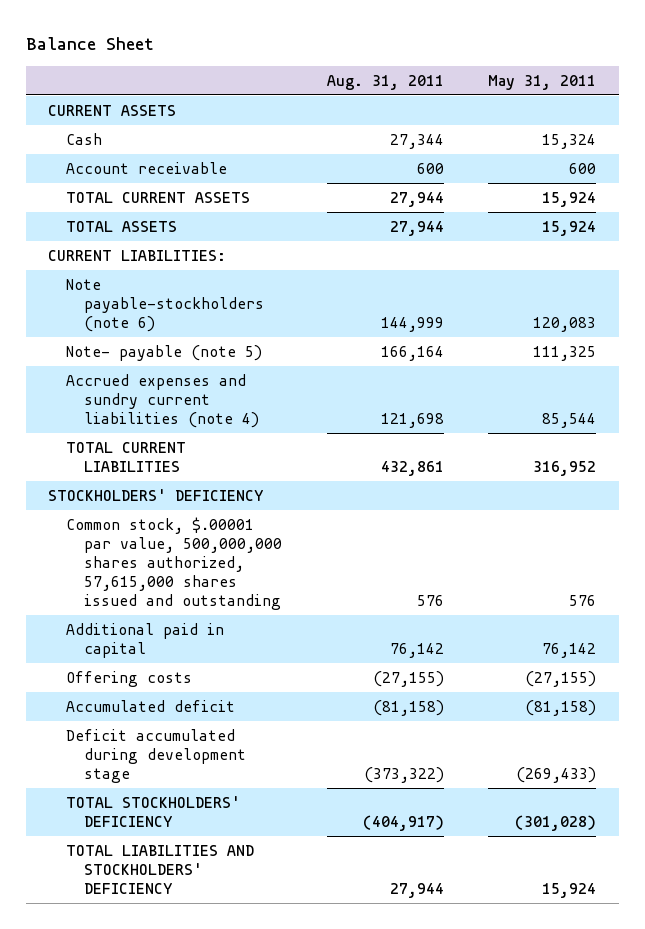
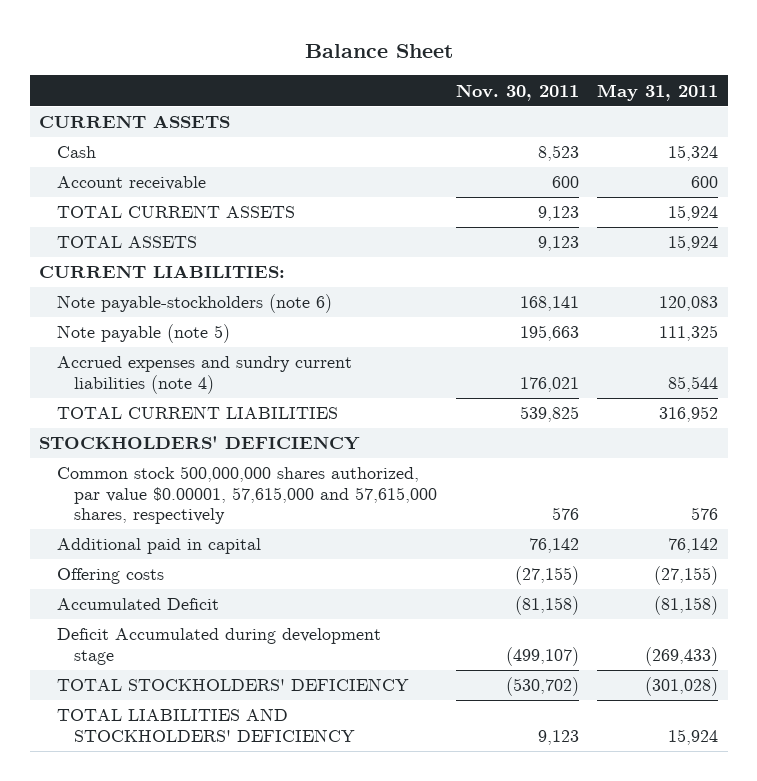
- | Aug. 31, 2011 | May 31, 2011
+ | Nov. 30, 2011 | May 31, 2011
- Note- payable (note 5) | 166,164 | 111,325
+ Note payable (note 5) | 195,663 | 111,325
- Common stock, $.00001 par value, 500,000,000 shares authorized, 57,615,000 shares issued and outstanding | 576 | 576
+ Common stock 500,000,000 shares authorized, par value $0.00001, 57,615,000 and 57,615,000 shares, respectively | 576 | 576
- Accumulated deficit | (81,158) | (81,158)
- Deficit accumulated during development stage | (373,322) | (269,433)
+ Accumulated Deficit | (81,158) | (81,158)
+ Deficit Accumulated during development stage | (499,107) | (269,433)

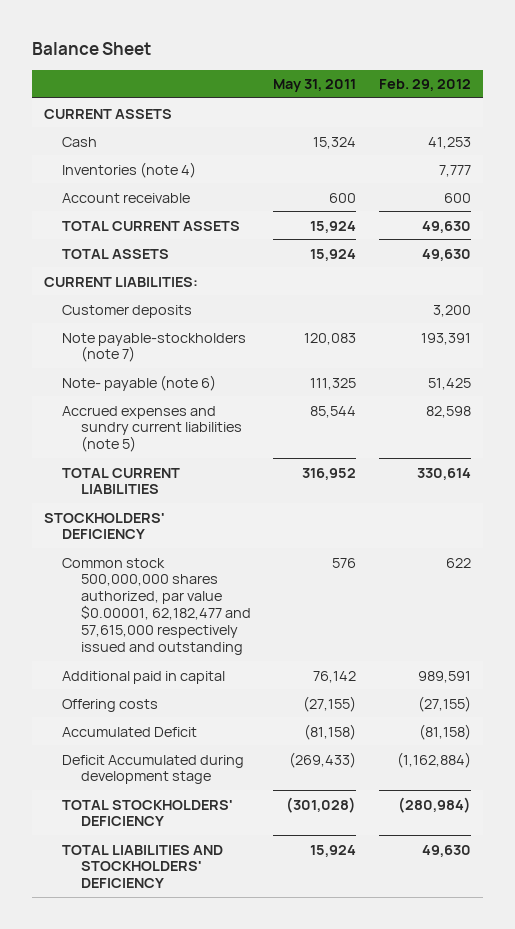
- | Nov. 30, 2011 | May 31, 2011
+ | May 31, 2011 | Feb. 29, 2012
+ Inventories (note 4) | | 7,777
- Note payable-stockholders (note 6) | 168,141 | 120,083
- Note payable (note 5) | 195,663 | 111,325
- Accrued expenses and sundry current liabilities (note 4) | 176,021 | 85,544
+ Customer deposits | | 3,200
+ Note payable-stockholders (note 7) | 120,083 | 193,391
+ Note- payable (note 6) | 111,325 | 51,425
+ Accrued expenses and sundry current liabilities (note 5) | 85,544 | 82,598
- Common stock 500,000,000 shares authorized, par value $0.00001, 57,615,000 and 57,615,000 shares, respectively | 576 | 576
+ Common stock 500,000,000 shares authorized, par value $0.00001, 62,182,477 and 57,615,000 respectively issued and outstanding | 576 | 622

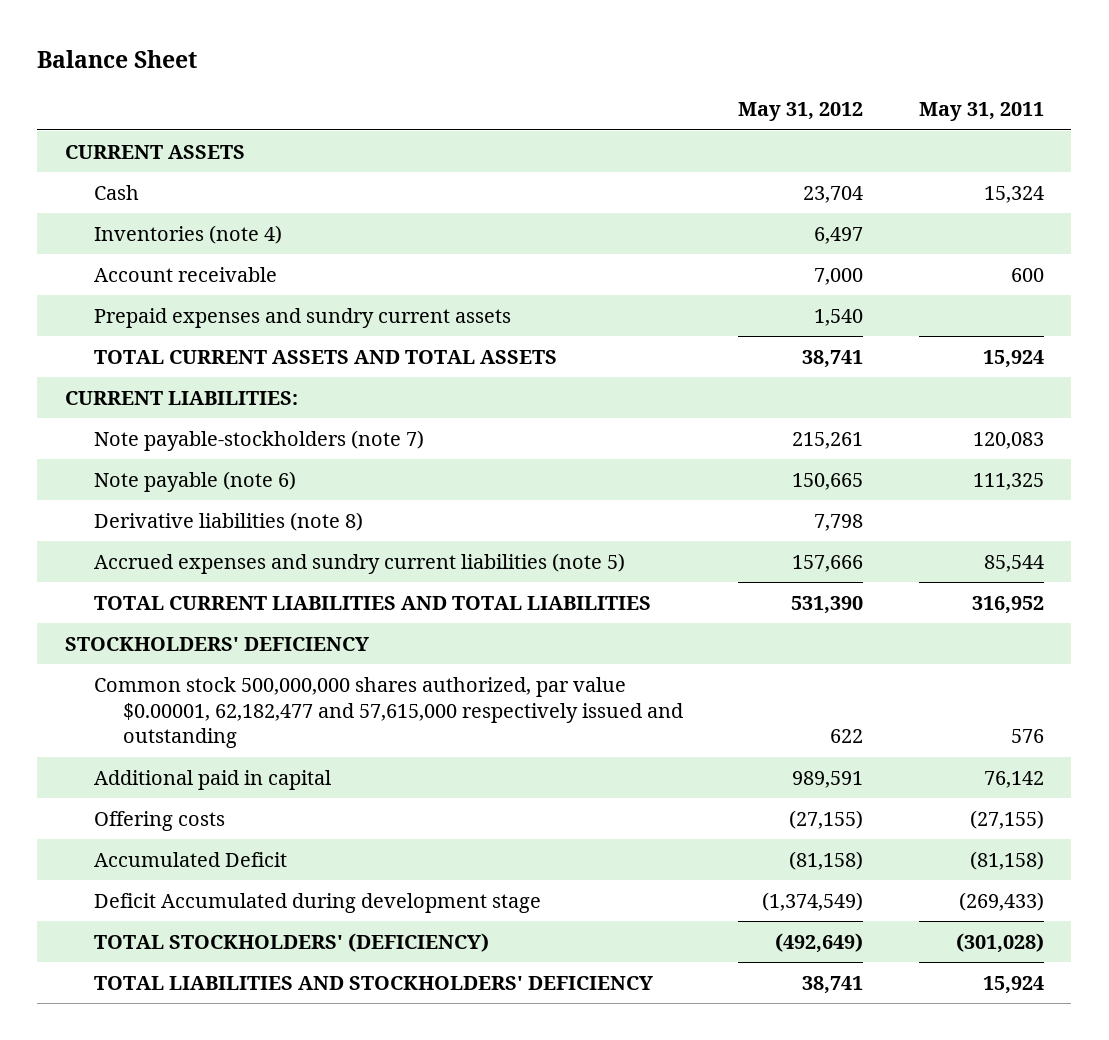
- | May 31, 2011 | Feb. 29, 2012
+ | May 31, 2012 | May 31, 2011
- TOTAL CURRENT ASSETS | 15,924 | 49,630
- TOTAL ASSETS | 15,924 | 49,630
+ Prepaid expenses and sundry current assets | 1,540 |
+ TOTAL CURRENT ASSETS AND TOTAL ASSETS | 38,741 | 15,924
- Customer deposits | | 3,200
- Note- payable (note 6) | 111,325 | 51,425
+ Note payable (note 6) | 150,665 | 111,325
+ Derivative liabilities (note 8) | 7,798 |
- TOTAL CURRENT LIABILITIES | 316,952 | 330,614
+ TOTAL CURRENT LIABILITIES AND TOTAL LIABILITIES | 531,390 | 316,952
- TOTAL STOCKHOLDERS' DEFICIENCY | (301,028) | (280,984)
+ TOTAL STOCKHOLDERS' (DEFICIENCY) | (492,649) | (301,028)

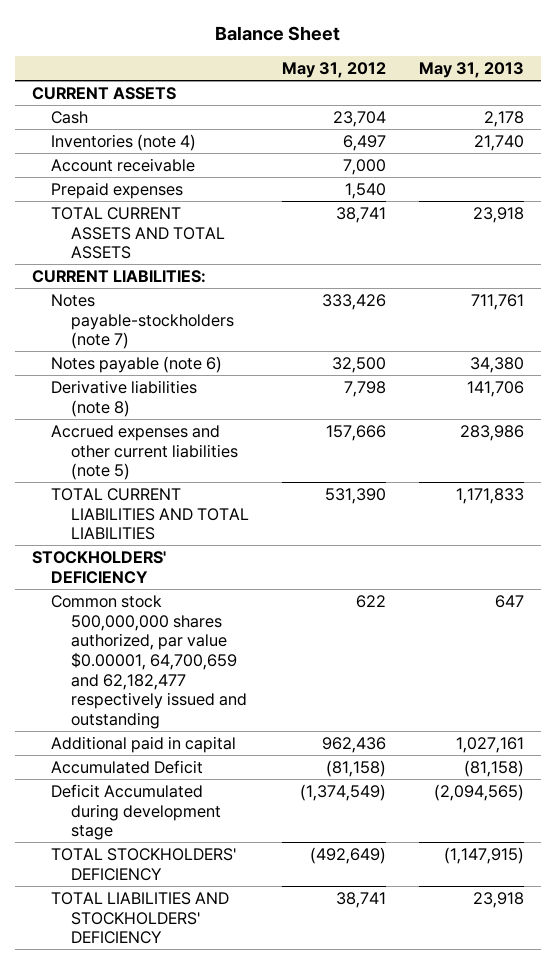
- | May 31, 2012 | May 31, 2011
+ | May 31, 2012 | May 31, 2013
- Prepaid expenses and sundry current assets | 1,540 |
+ Prepaid expenses | 1,540 |
- Note payable-stockholders (note 7) | 215,261 | 120,083
- Note payable (note 6) | 150,665 | 111,325
+ Notes payable-stockholders (note 7) | 333,426 | 711,761
+ Notes payable (note 6) | 32,500 | 34,380
- Accrued expenses and sundry current liabilities (note 5) | 157,666 | 85,544
+ Accrued expenses and other current liabilities (note 5) | 157,666 | 283,986
- Common stock 500,000,000 shares authorized, par value $0.00001, 62,182,477 and 57,615,000 respectively issued and outstanding | 622 | 576
- Additional paid in capital | 989,591 | 76,142
- Offering costs | (27,155) | (27,155)
+ Common stock 500,000,000 shares authorized, par value $0.00001, 64,700,659 and 62,182,477 respectively issued and outstanding | 622 | 647
+ Additional paid in capital | 962,436 | 1,027,161
- TOTAL STOCKHOLDERS' (DEFICIENCY) | (492,649) | (301,028)
+ TOTAL STOCKHOLDERS' DEFICIENCY | (492,649) | (1,147,915)

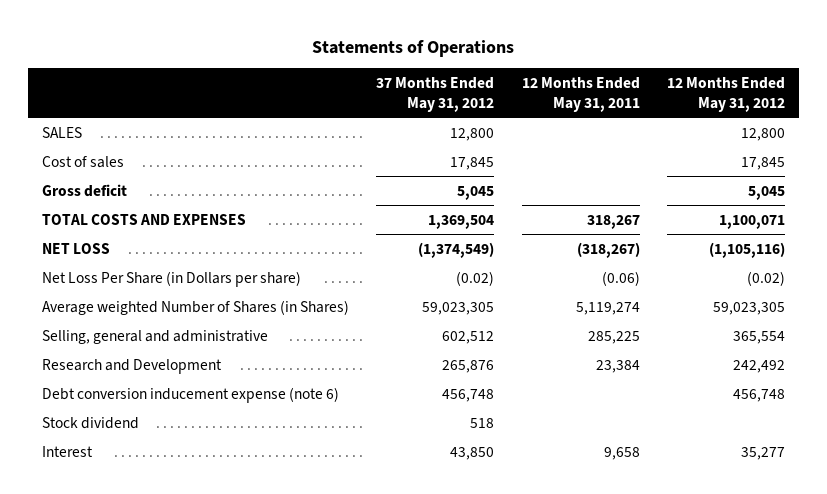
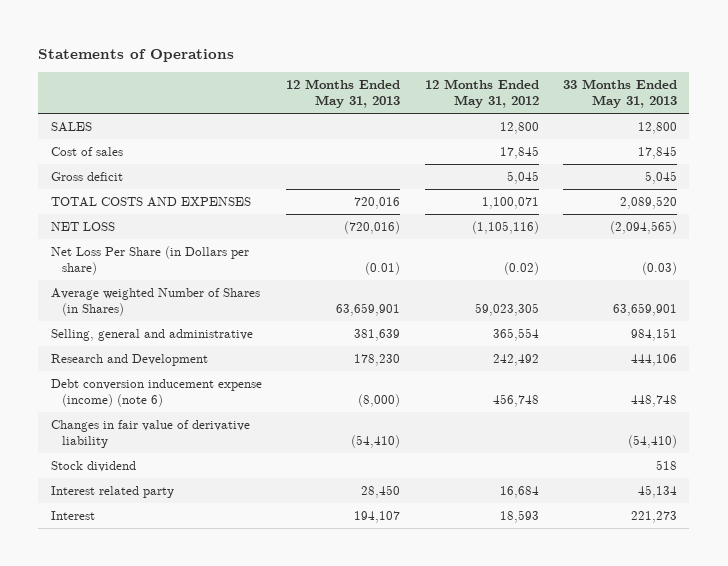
- | 37 Months Ended May 31, 2012 | 12 Months Ended May 31, 2011 | 12 Months Ended May 31, 2012
+ | 12 Months Ended May 31, 2013 | 12 Months Ended May 31, 2012 | 33 Months Ended May 31, 2013
- Debt conversion inducement expense (note 6) | 456,748 | | 456,748
+ Debt conversion inducement expense (income) (note 6) | (8,000) | 456,748 | 448,748
+ Changes in fair value of derivative liability | (54,410) | | (54,410)
- Interest | 43,850 | 9,658 | 35,277
+ Interest related party | 28,450 | 16,684 | 45,134
+ Interest | 194,107 | 18,593 | 221,273

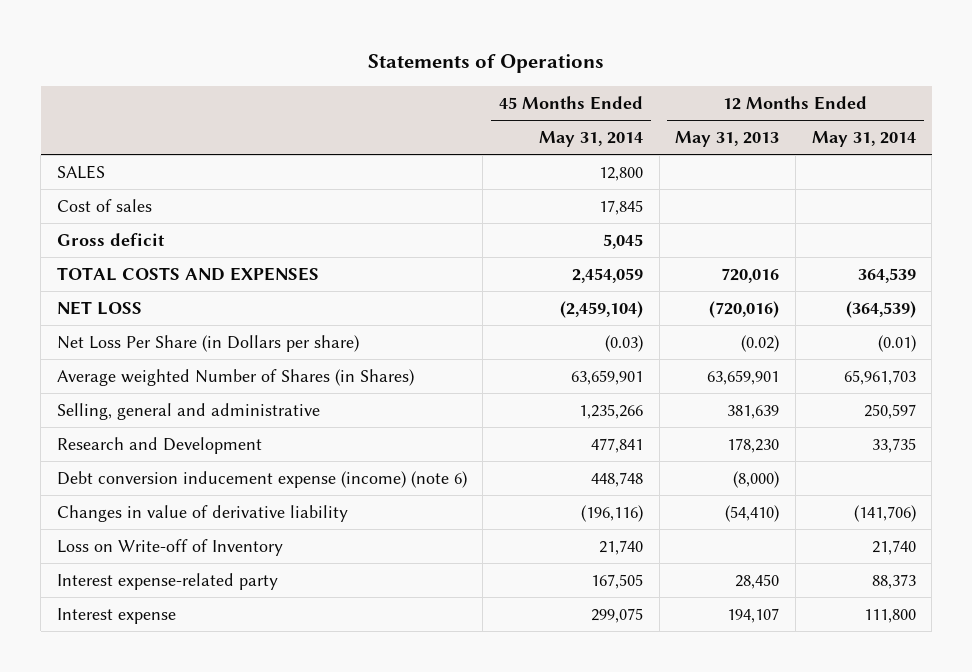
- | 12 Months Ended May 31, 2013 | 12 Months Ended May 31, 2012 | 33 Months Ended May 31, 2013
+ | 45 Months Ended May 31, 2014 | 12 Months Ended May 31, 2013 | 12 Months Ended May 31, 2014
- Net Loss Per Share (in Dollars per share) | (0.01) | (0.02) | (0.03)
+ Net Loss Per Share (in Dollars per share) | (0.03) | (0.02) | (0.01)
- Changes in fair value of derivative liability | (54,410) | | (54,410)
- Stock dividend | | | 518
- Interest related party | 28,450 | 16,684 | 45,134
- Interest | 194,107 | 18,593 | 221,273
+ Changes in value of derivative liability | (196,116) | (54,410) | (141,706)
+ Loss on Write-off of Inventory | 21,740 | | 21,740
+ Interest expense-related party | 167,505 | 28,450 | 88,373
+ Interest expense | 299,075 | 194,107 | 111,800

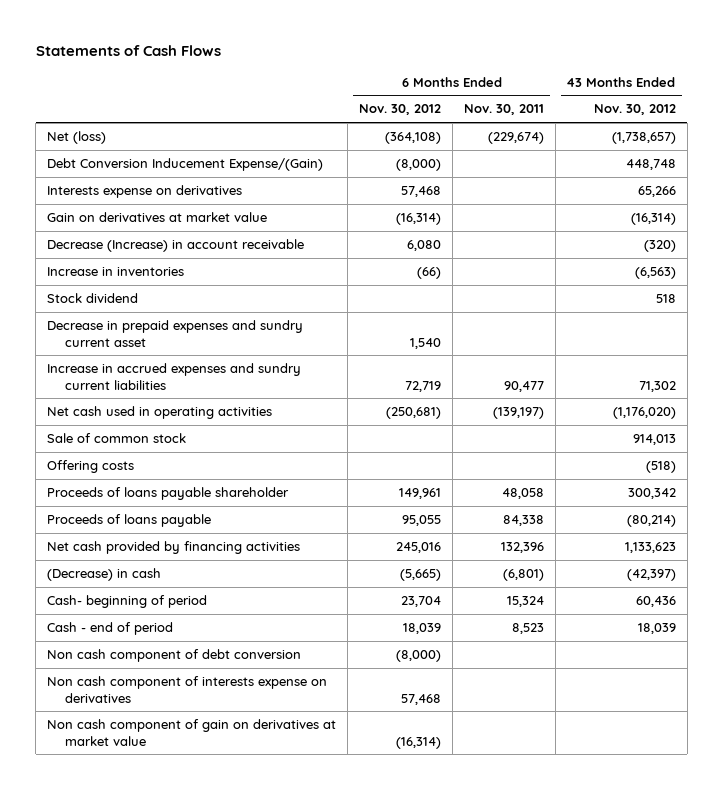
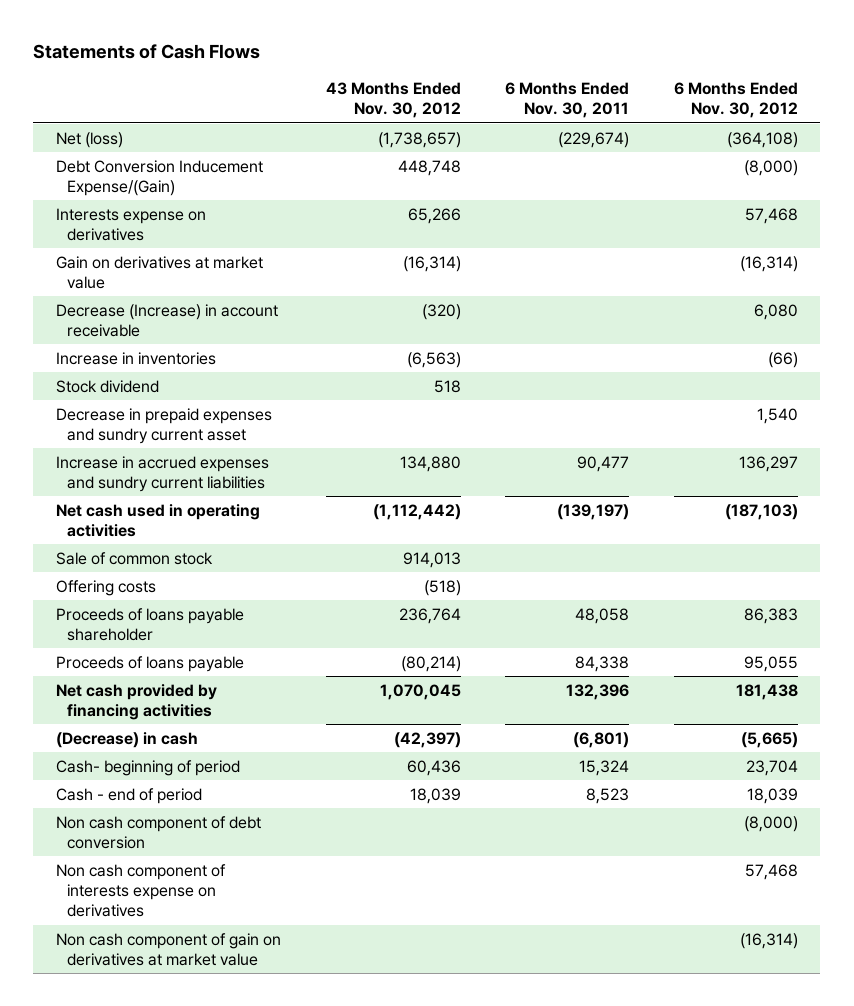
- | 6 Months Ended Nov. 30, 2012 | 6 Months Ended Nov. 30, 2011 | 43 Months Ended Nov. 30, 2012
+ | 43 Months Ended Nov. 30, 2012 | 6 Months Ended Nov. 30, 2011 | 6 Months Ended Nov. 30, 2012
- Increase in accrued expenses and sundry current liabilities | 72,719 | 90,477 | 71,302
- Net cash used in operating activities | (250,681) | (139,197) | (1,176,020)
+ Increase in accrued expenses and sundry current liabilities | 134,880 | 90,477 | 136,297
+ Net cash used in operating activities | (1,112,442) | (139,197) | (187,103)
- Proceeds of loans payable shareholder | 149,961 | 48,058 | 300,342
+ Proceeds of loans payable shareholder | 236,764 | 48,058 | 86,383
- Net cash provided by financing activities | 245,016 | 132,396 | 1,133,623
+ Net cash provided by financing activities | 1,070,045 | 132,396 | 181,438

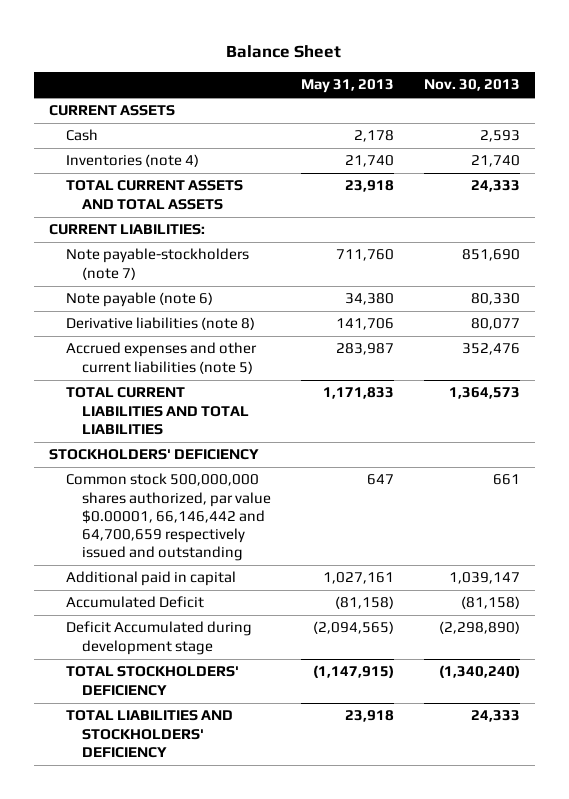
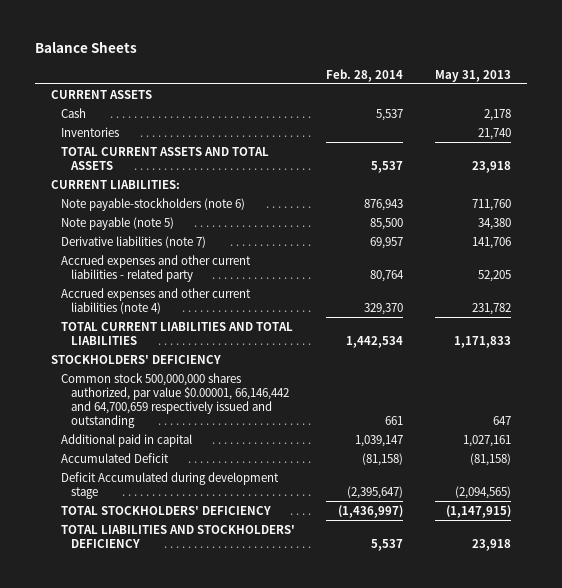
- Balance Sheet
+ Balance Sheets
- | May 31, 2013 | Nov. 30, 2013
+ | Feb. 28, 2014 | May 31, 2013
- Inventories (note 4) | 21,740 | 21,740
+ Inventories | | 21,740
- Note payable-stockholders (note 7) | 711,760 | 851,690
- Note payable (note 6) | 34,380 | 80,330
- Derivative liabilities (note 8) | 141,706 | 80,077
- Accrued expenses and other current liabilities (note 5) | 283,987 | 352,476
+ Note payable-stockholders (note 6) | 876,943 | 711,760
+ Note payable (note 5) | 85,500 | 34,380
+ Derivative liabilities (note 7) | 69,957 | 141,706
+ Accrued expenses and other current liabilities - related party | 80,764 | 52,205
+ Accrued expenses and other current liabilities (note 4) | 329,370 | 231,782

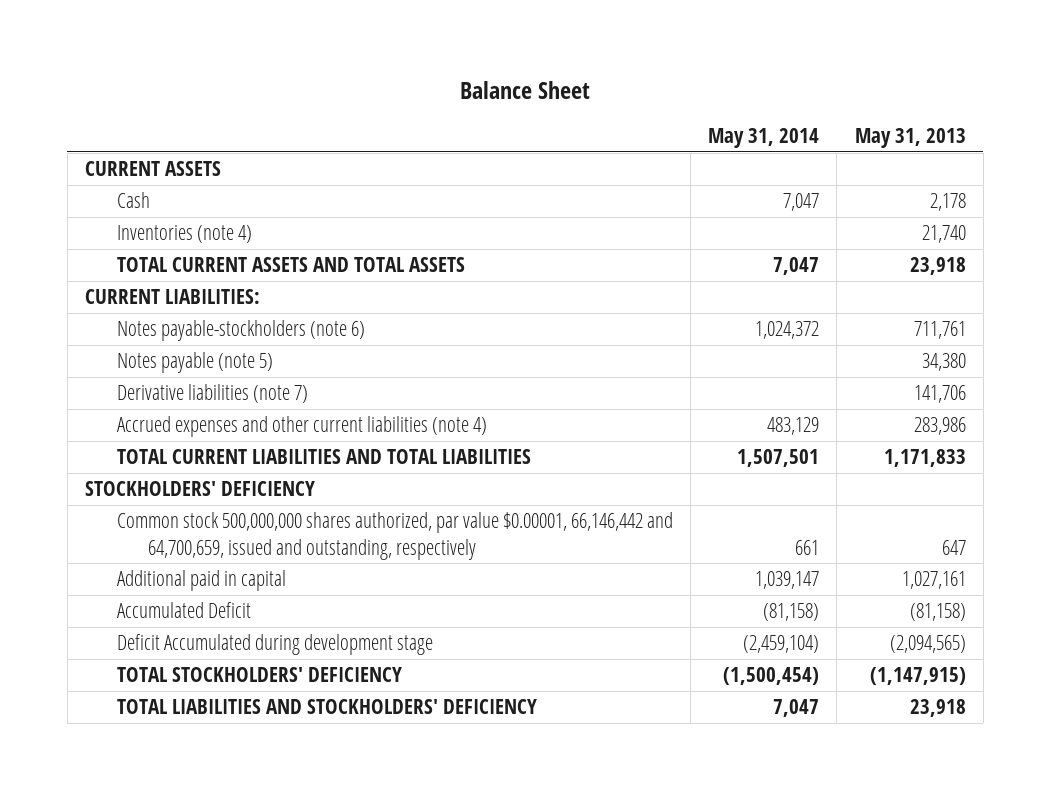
- Balance Sheets
+ Balance Sheet
- | Feb. 28, 2014 | May 31, 2013
+ | May 31, 2014 | May 31, 2013
- Inventories | | 21,740
+ Inventories (note 4) | | 21,740
- Note payable-stockholders (note 6) | 876,943 | 711,760
- Note payable (note 5) | 85,500 | 34,380
+ Notes payable-stockholders (note 6) | 1,024,372 | 711,761
+ Notes payable (note 5) | | 34,380
- Accrued expenses and other current liabilities - related party | 80,764 | 52,205
- Accrued expenses and other current liabilities (note 4) | 329,370 | 231,782
+ Accrued expenses and other current liabilities (note 4) | 483,129 | 283,986
- Common stock 500,000,000 shares authorized, par value $0.00001, 66,146,442 and 64,700,659 respectively issued and outstanding | 661 | 647
+ Common stock 500,000,000 shares authorized, par value $0.00001, 66,146,442 and 64,700,659, issued and outstanding, respectively | 661 | 647

